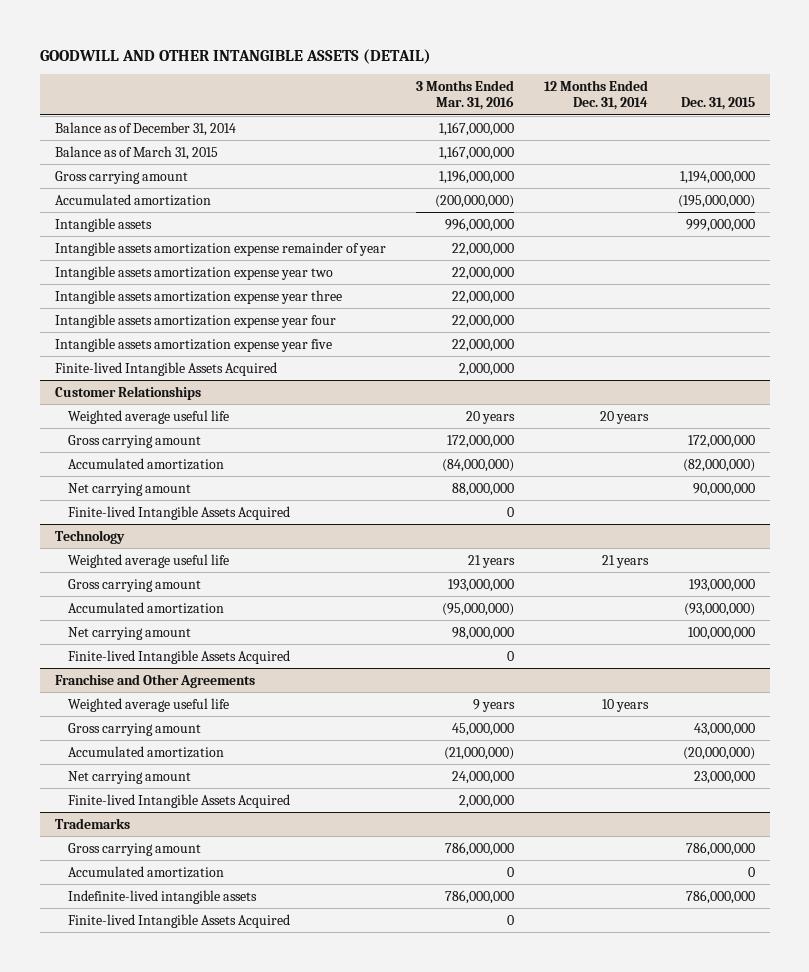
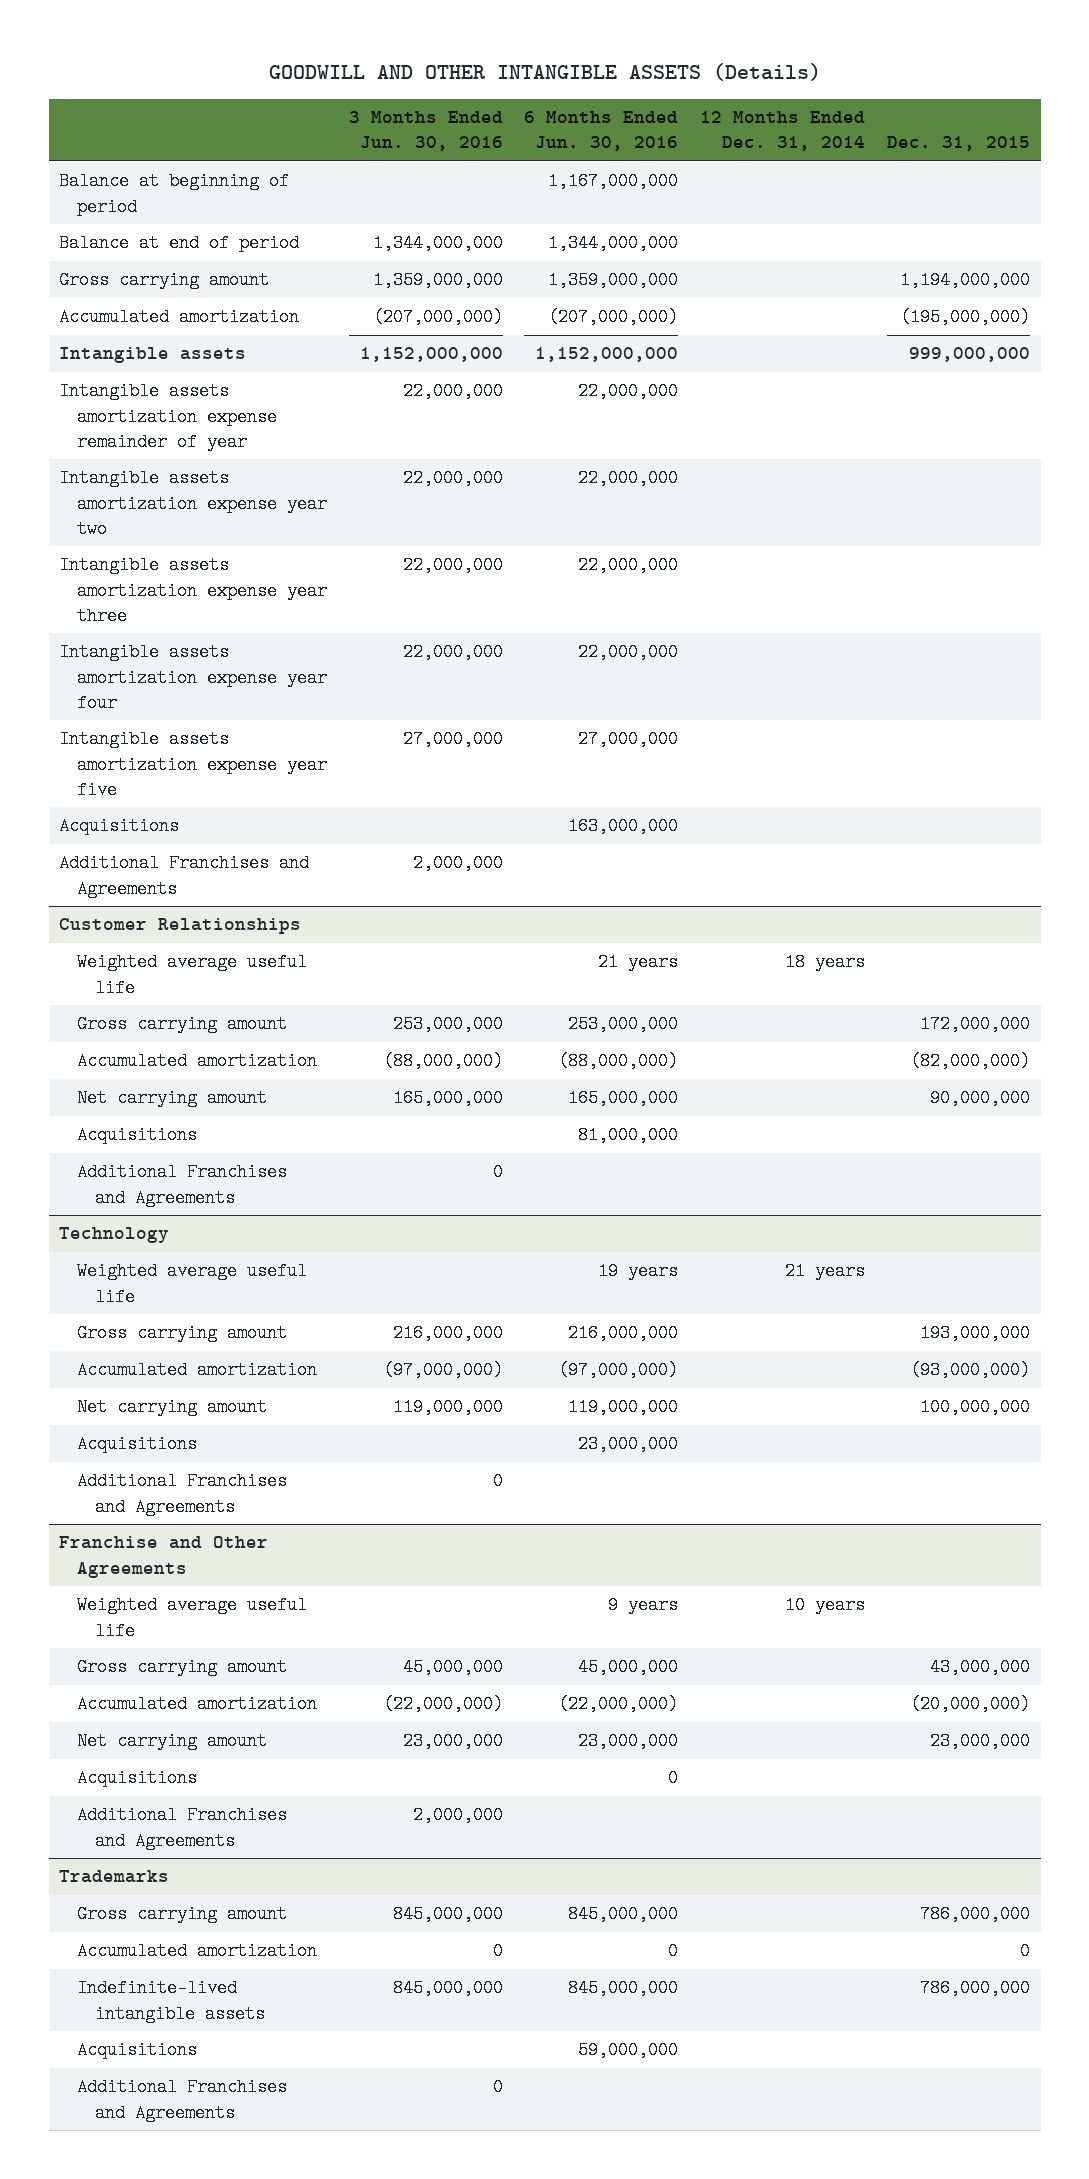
- GOODWILL AND OTHER INTANGIBLE ASSETS (DETAIL)
+ GOODWILL AND OTHER INTANGIBLE ASSETS (Details)
- | 3 Months Ended Mar. 31, 2016 | 12 Months Ended Dec. 31, 2014 | Dec. 31, 2015
+ | 3 Months Ended Jun. 30, 2016 | 6 Months Ended Jun. 30, 2016 | 12 Months Ended Dec. 31, 2014 | Dec. 31, 2015
- Balance as of December 31, 2014 | 1,167,000,000 | |
- Balance as of March 31, 2015 | 1,167,000,000 | |
+ Balance at beginning of period | | 1,167,000,000 | |
+ Balance at end of period | 1,344,000,000 | 1,344,000,000 | |
- Finite-lived Intangible Assets Acquired | 2,000,000 | |
+ Acquisitions | | 163,000,000 | |
+ Additional Franchises and Agreements | 2,000,000 | | |
@ Customer Relationships
- Weighted average useful life | 20 years | 20 years |
+ Weighted average useful life | | 21 years | 18 years |
- Finite-lived Intangible Assets Acquired | 0 | |
+ Acquisitions | | 81,000,000 | |
+ Additional Franchises and Agreements | 0 | | |
@ Technology
- Finite-lived Intangible Assets Acquired | 0 | |
+ Acquisitions | | 23,000,000 | |
+ Additional Franchises and Agreements | 0 | | |
@ Franchise and Other Agreements
- Finite-lived Intangible Assets Acquired | 2,000,000 | |
+ Acquisitions | | 0 | |
+ Additional Franchises and Agreements | 2,000,000 | | |
@ Trademarks
- Finite-lived Intangible Assets Acquired | 0 | |
+ Acquisitions | | 59,000,000 | |
+ Additional Franchises and Agreements | 0 | | |

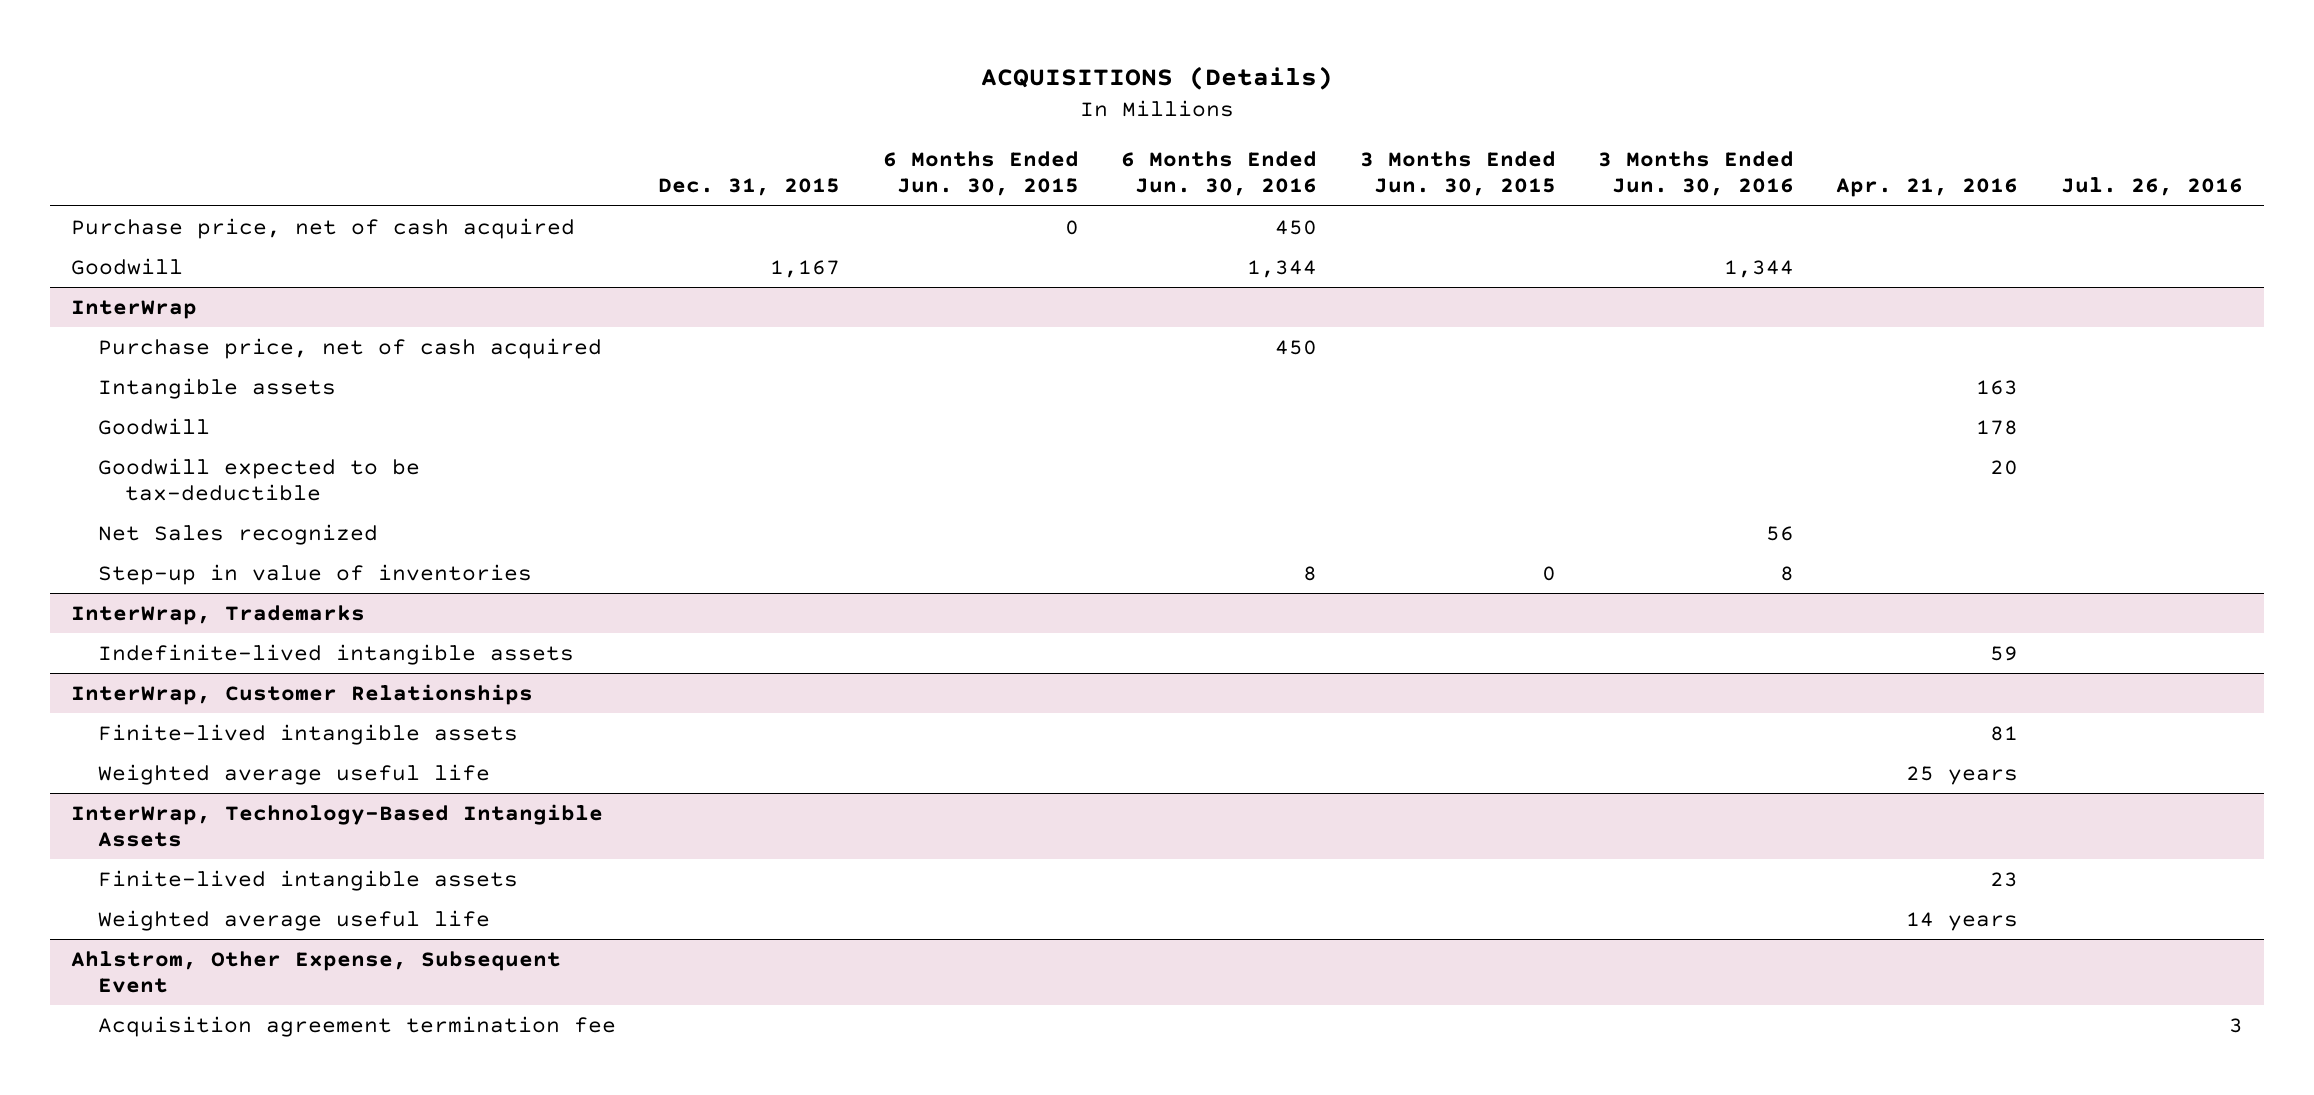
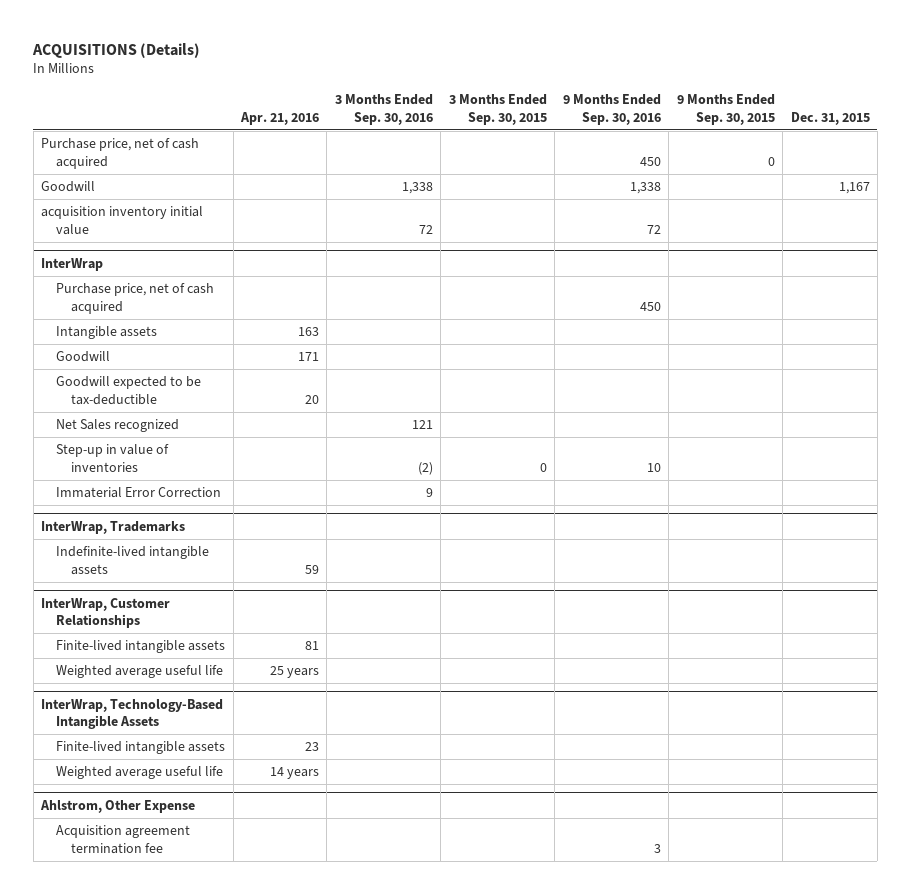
- | Dec. 31, 2015 | 6 Months Ended Jun. 30, 2015 | 6 Months Ended Jun. 30, 2016 | 3 Months Ended Jun. 30, 2015 | 3 Months Ended Jun. 30, 2016 | Apr. 21, 2016 | Jul. 26, 2016
+ | Apr. 21, 2016 | 3 Months Ended Sep. 30, 2016 | 3 Months Ended Sep. 30, 2015 | 9 Months Ended Sep. 30, 2016 | 9 Months Ended Sep. 30, 2015 | Dec. 31, 2015
+ acquisition inventory initial value | | 72 | | 72 | |
@ InterWrap
- Goodwill | | | | | | 178 |
+ Goodwill | 171 | | | | |
+ Immaterial Error Correction | | 9 | | | |
- Ahlstrom, Other Expense, Subsequent Event
+ Ahlstrom, Other Expense

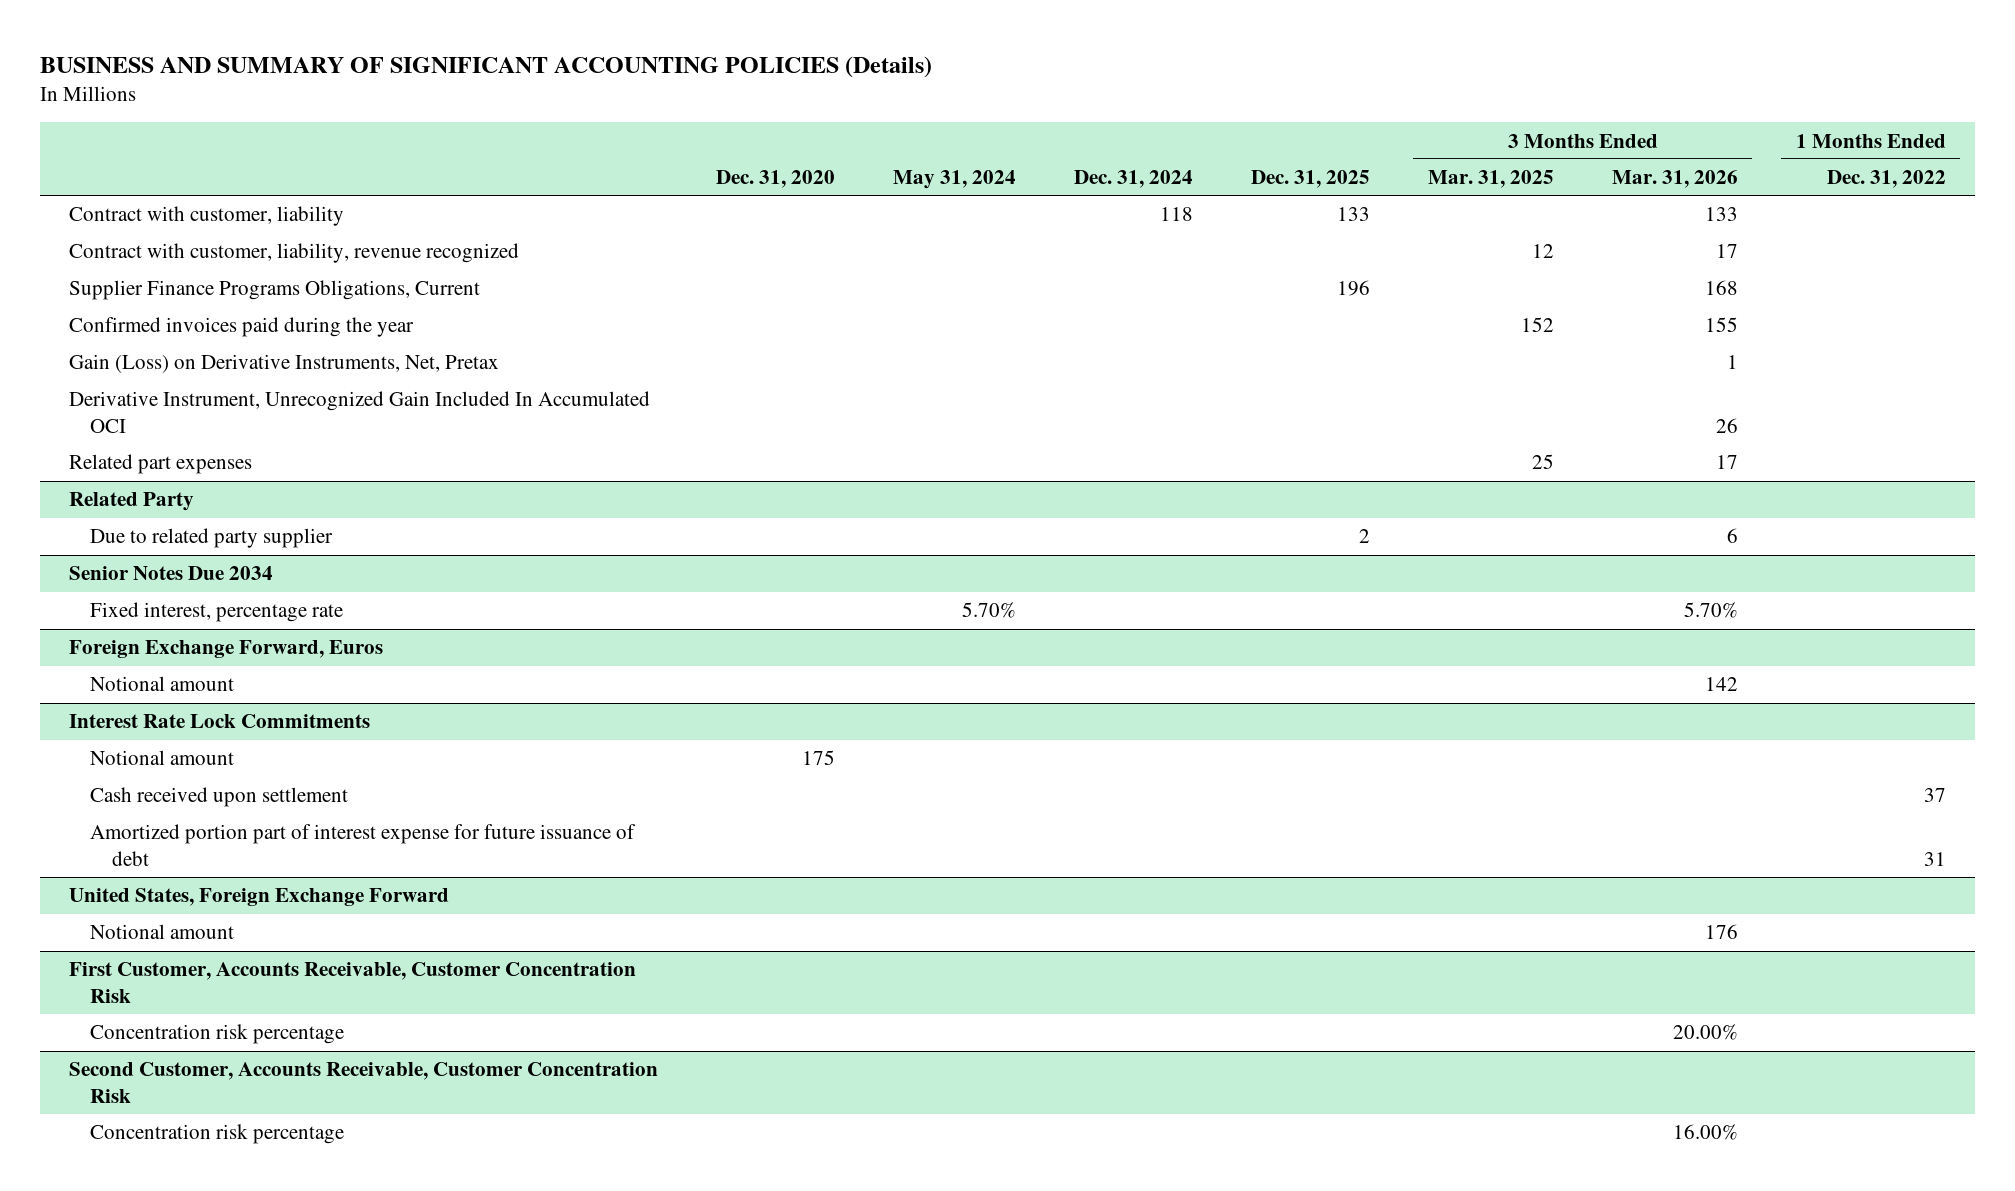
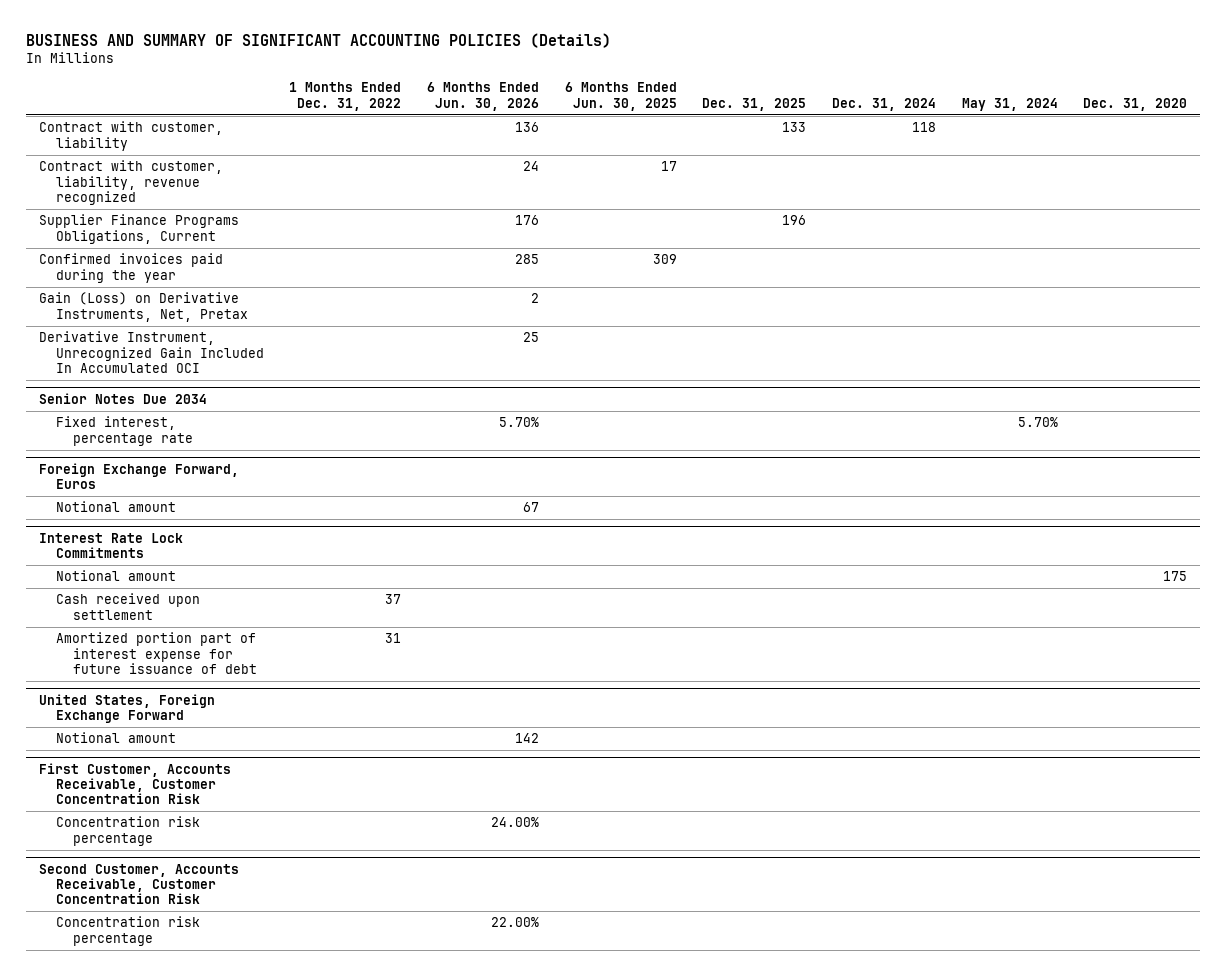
- | Dec. 31, 2020 | May 31, 2024 | Dec. 31, 2024 | Dec. 31, 2025 | 3 Months Ended Mar. 31, 2025 | 3 Months Ended Mar. 31, 2026 | 1 Months Ended Dec. 31, 2022
+ | 1 Months Ended Dec. 31, 2022 | 6 Months Ended Jun. 30, 2026 | 6 Months Ended Jun. 30, 2025 | Dec. 31, 2025 | Dec. 31, 2024 | May 31, 2024 | Dec. 31, 2020
- Related part expenses | | | | | 25 | 17 |
- Related Party
- Due to related party supplier | | | | 2 | | 6 |

